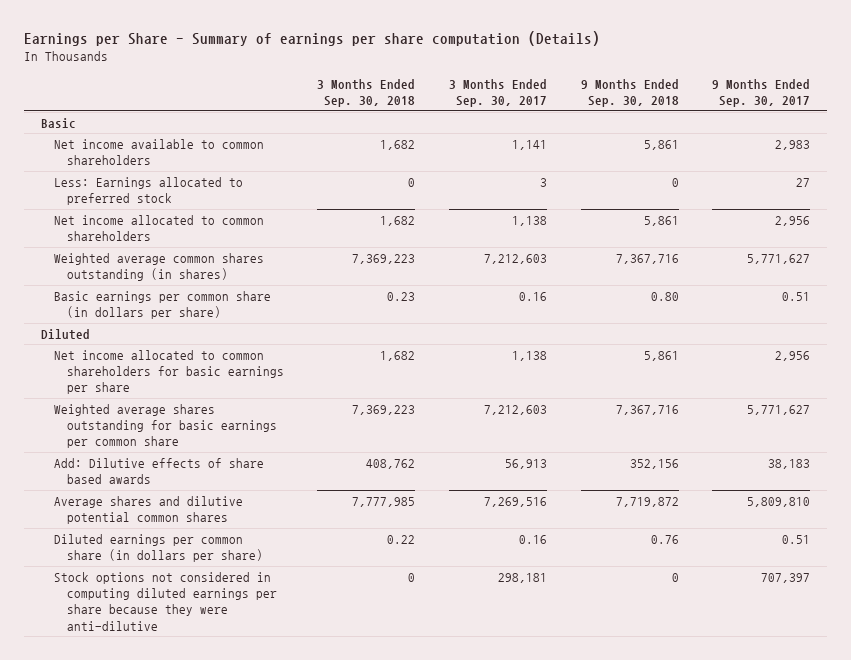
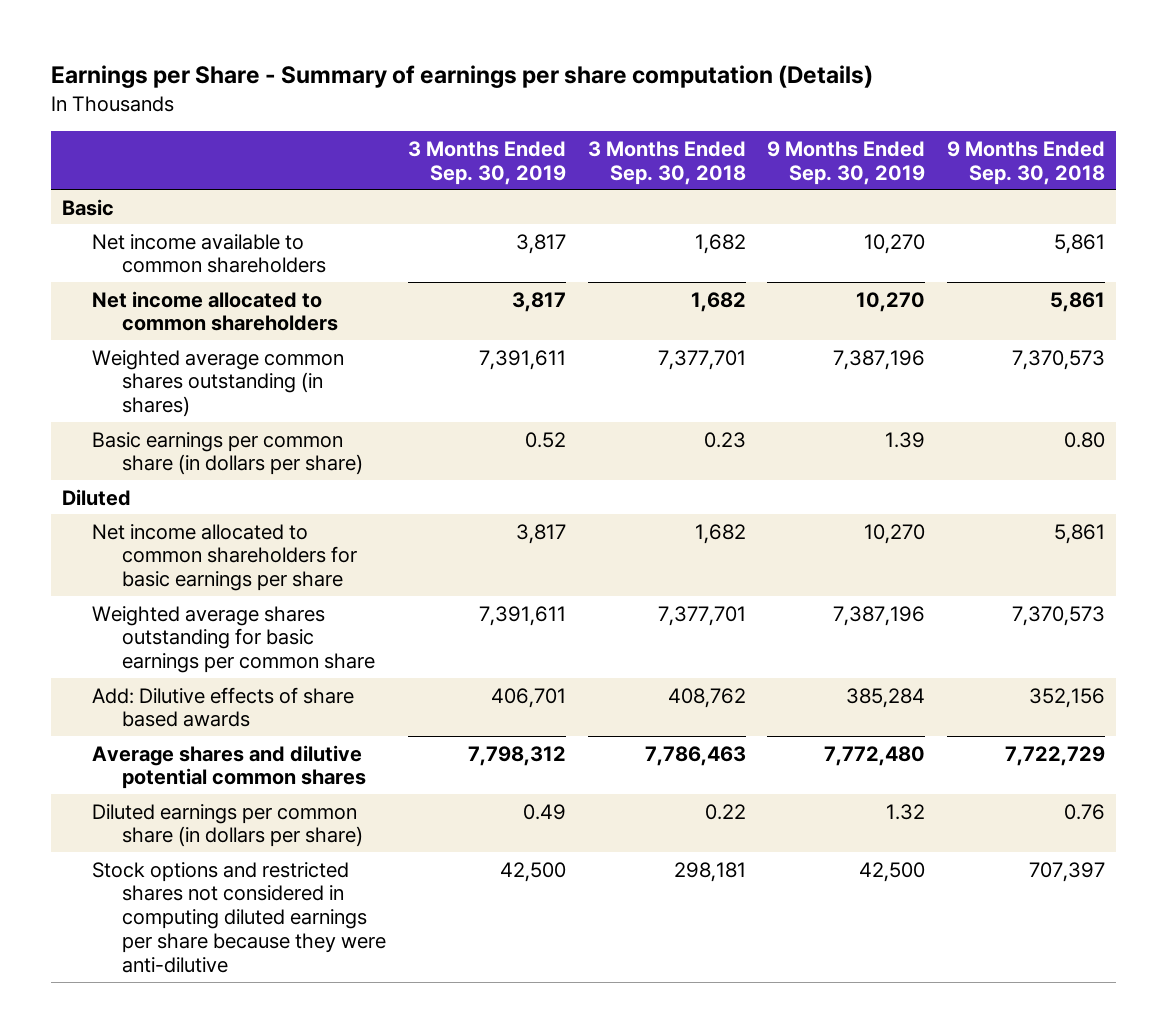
- | 3 Months Ended Sep. 30, 2018 | 3 Months Ended Sep. 30, 2017 | 9 Months Ended Sep. 30, 2018 | 9 Months Ended Sep. 30, 2017
+ | 3 Months Ended Sep. 30, 2019 | 3 Months Ended Sep. 30, 2018 | 9 Months Ended Sep. 30, 2019 | 9 Months Ended Sep. 30, 2018
- Less: Earnings allocated to preferred stock | 0 | 3 | 0 | 27
- Weighted average common shares outstanding (in shares) | 7,369,223 | 7,212,603 | 7,367,716 | 5,771,627
+ Weighted average common shares outstanding (in shares) | 7,391,611 | 7,377,701 | 7,387,196 | 7,370,573
- Weighted average shares outstanding for basic earnings per common share | 7,369,223 | 7,212,603 | 7,367,716 | 5,771,627
+ Weighted average shares outstanding for basic earnings per common share | 7,391,611 | 7,377,701 | 7,387,196 | 7,370,573
- Average shares and dilutive potential common shares | 7,777,985 | 7,269,516 | 7,719,872 | 5,809,810
+ Average shares and dilutive potential common shares | 7,798,312 | 7,786,463 | 7,772,480 | 7,722,729
- Stock options not considered in computing diluted earnings per share because they were anti-dilutive | 0 | 298,181 | 0 | 707,397
+ Stock options and restricted shares not considered in computing diluted earnings per share because they were anti-dilutive | 42,500 | 298,181 | 42,500 | 707,397

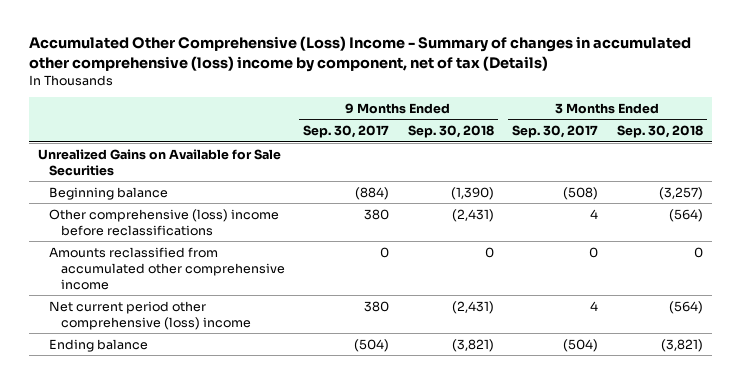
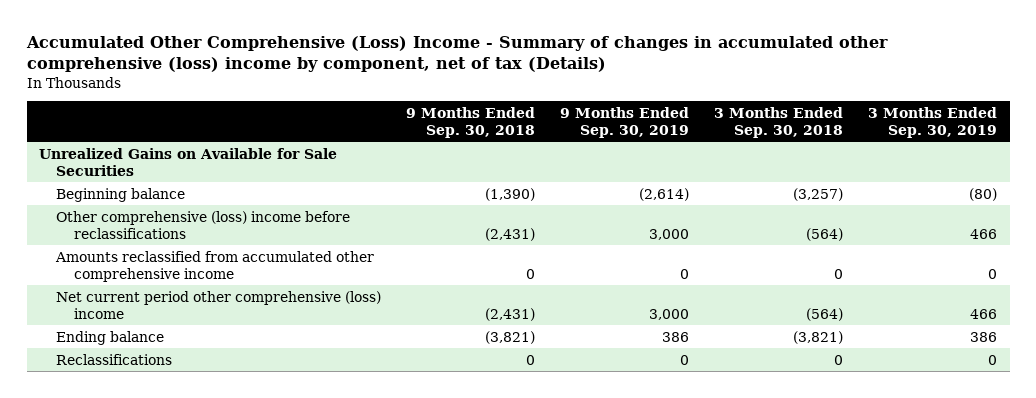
- | 9 Months Ended Sep. 30, 2017 | 9 Months Ended Sep. 30, 2018 | 3 Months Ended Sep. 30, 2017 | 3 Months Ended Sep. 30, 2018
+ | 9 Months Ended Sep. 30, 2018 | 9 Months Ended Sep. 30, 2019 | 3 Months Ended Sep. 30, 2018 | 3 Months Ended Sep. 30, 2019
+ Reclassifications | 0 | 0 | 0 | 0

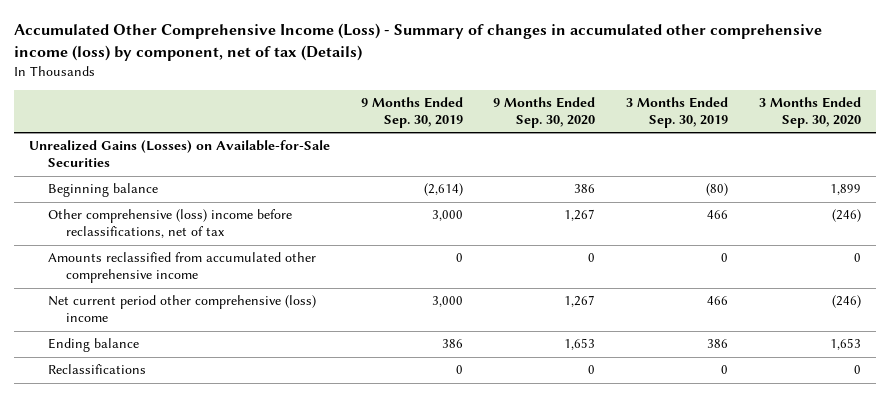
- Accumulated Other Comprehensive (Loss) Income - Summary of changes in accumulated other comprehensive (loss) income by component, net of tax (Details)
+ Accumulated Other Comprehensive Income (Loss) - Summary of changes in accumulated other comprehensive income (loss) by component, net of tax (Details)
- | 9 Months Ended Sep. 30, 2018 | 9 Months Ended Sep. 30, 2019 | 3 Months Ended Sep. 30, 2018 | 3 Months Ended Sep. 30, 2019
+ | 9 Months Ended Sep. 30, 2019 | 9 Months Ended Sep. 30, 2020 | 3 Months Ended Sep. 30, 2019 | 3 Months Ended Sep. 30, 2020
- Unrealized Gains on Available for Sale Securities
+ Unrealized Gains (Losses) on Available-for-Sale Securities
- Other comprehensive (loss) income before reclassifications | (2,431) | 3,000 | (564) | 466
+ Other comprehensive (loss) income before reclassifications, net of tax | 3,000 | 1,267 | 466 | (246)

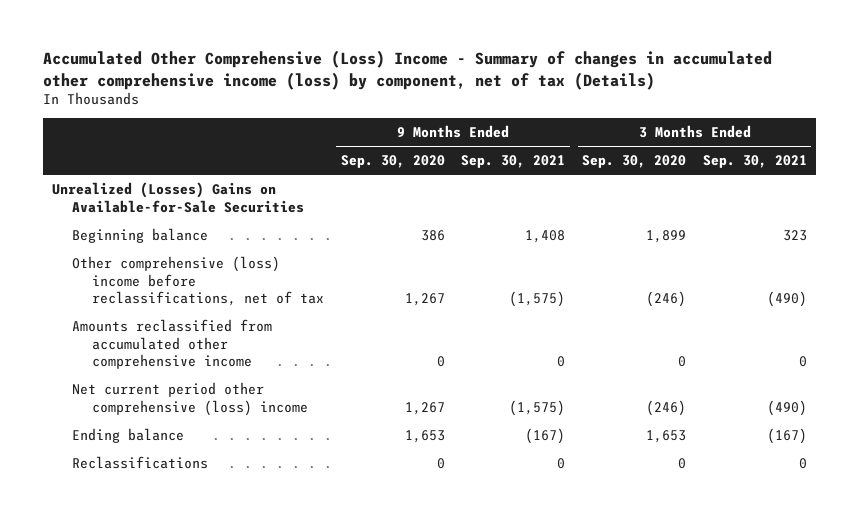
- Accumulated Other Comprehensive Income (Loss) - Summary of changes in accumulated other comprehensive income (loss) by component, net of tax (Details)
+ Accumulated Other Comprehensive (Loss) Income - Summary of changes in accumulated other comprehensive income (loss) by component, net of tax (Details)
- | 9 Months Ended Sep. 30, 2019 | 9 Months Ended Sep. 30, 2020 | 3 Months Ended Sep. 30, 2019 | 3 Months Ended Sep. 30, 2020
+ | 9 Months Ended Sep. 30, 2020 | 9 Months Ended Sep. 30, 2021 | 3 Months Ended Sep. 30, 2020 | 3 Months Ended Sep. 30, 2021
- Unrealized Gains (Losses) on Available-for-Sale Securities
+ Unrealized (Losses) Gains on Available-for-Sale Securities

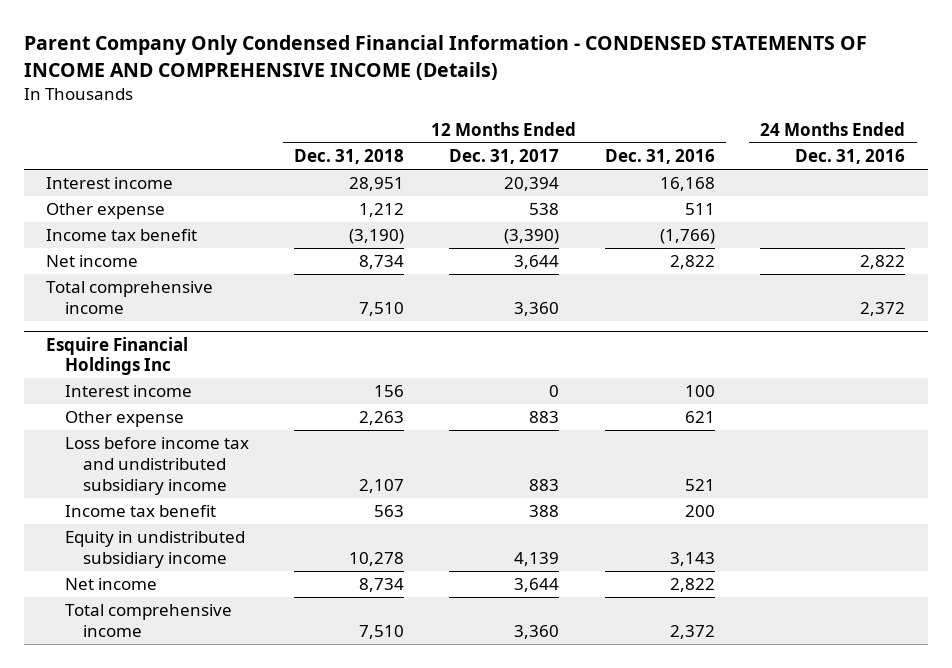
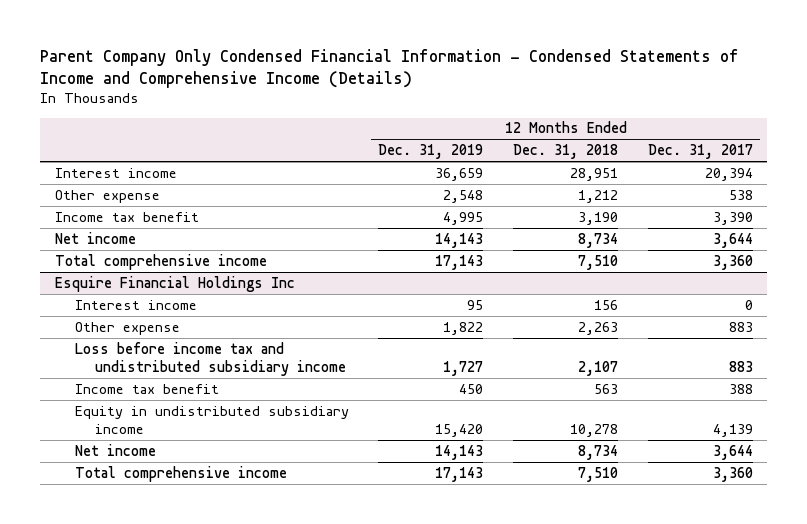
- Parent Company Only Condensed Financial Information - CONDENSED STATEMENTS OF INCOME AND COMPREHENSIVE INCOME (Details)
+ Parent Company Only Condensed Financial Information - Condensed Statements of Income and Comprehensive Income (Details)
- | 12 Months Ended Dec. 31, 2018 | 12 Months Ended Dec. 31, 2017 | 12 Months Ended Dec. 31, 2016 | 24 Months Ended Dec. 31, 2016
+ | 12 Months Ended Dec. 31, 2019 | 12 Months Ended Dec. 31, 2018 | 12 Months Ended Dec. 31, 2017
- Income tax benefit | (3,190) | (3,390) | (1,766) |
+ Income tax benefit | 4,995 | 3,190 | 3,390

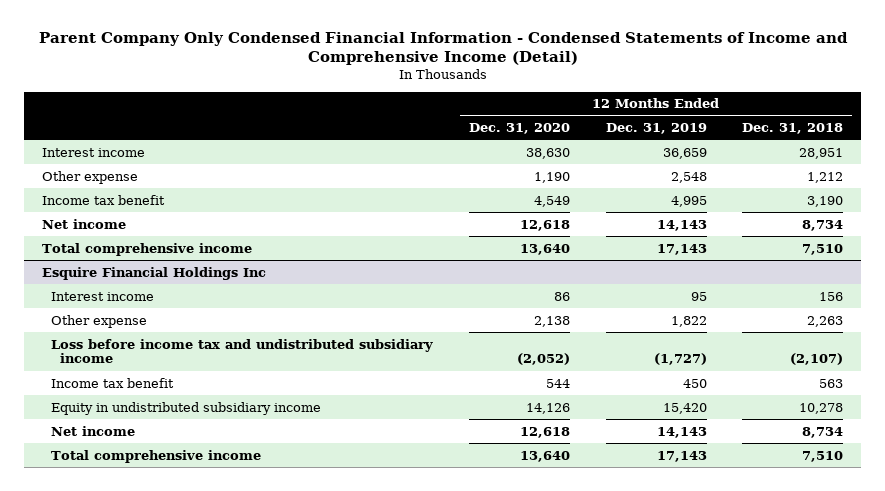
- Parent Company Only Condensed Financial Information - Condensed Statements of Income and Comprehensive Income (Details)
+ Parent Company Only Condensed Financial Information - Condensed Statements of Income and Comprehensive Income (Detail)
- | 12 Months Ended Dec. 31, 2019 | 12 Months Ended Dec. 31, 2018 | 12 Months Ended Dec. 31, 2017
+ | 12 Months Ended Dec. 31, 2020 | 12 Months Ended Dec. 31, 2019 | 12 Months Ended Dec. 31, 2018
@ Esquire Financial Holdings Inc
- Loss before income tax and undistributed subsidiary income | 1,727 | 2,107 | 883
+ Loss before income tax and undistributed subsidiary income | (2,052) | (1,727) | (2,107)

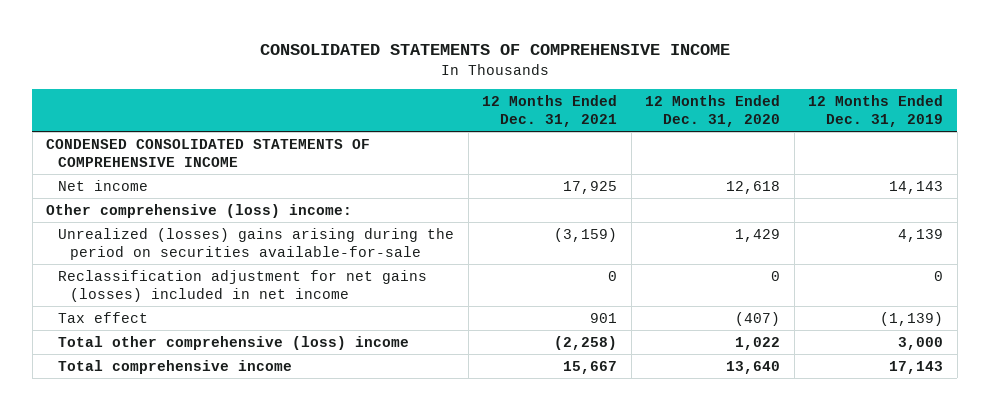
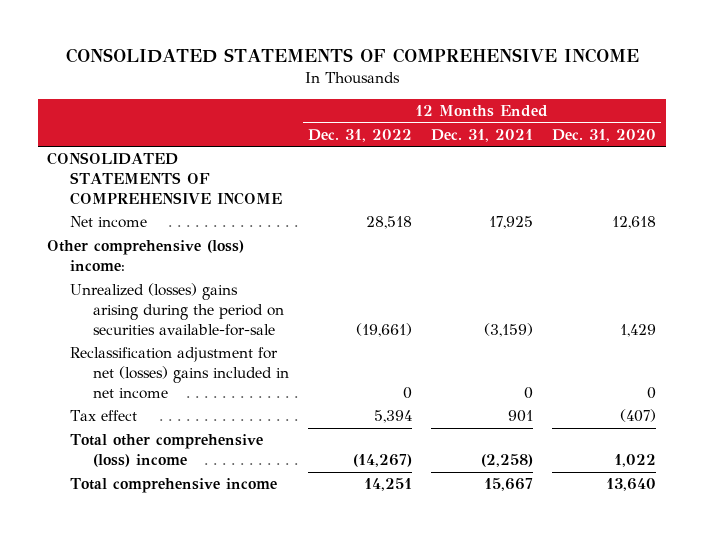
- | 12 Months Ended Dec. 31, 2021 | 12 Months Ended Dec. 31, 2020 | 12 Months Ended Dec. 31, 2019
+ | 12 Months Ended Dec. 31, 2022 | 12 Months Ended Dec. 31, 2021 | 12 Months Ended Dec. 31, 2020
- CONDENSED CONSOLIDATED STATEMENTS OF COMPREHENSIVE INCOME
+ CONSOLIDATED STATEMENTS OF COMPREHENSIVE INCOME
- Reclassification adjustment for net gains (losses) included in net income | 0 | 0 | 0
+ Reclassification adjustment for net (losses) gains included in net income | 0 | 0 | 0

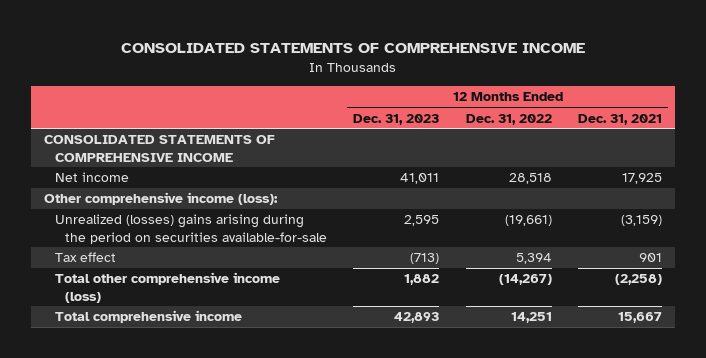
- | 12 Months Ended Dec. 31, 2022 | 12 Months Ended Dec. 31, 2021 | 12 Months Ended Dec. 31, 2020
+ | 12 Months Ended Dec. 31, 2023 | 12 Months Ended Dec. 31, 2022 | 12 Months Ended Dec. 31, 2021
- Other comprehensive (loss) income:
+ Other comprehensive income (loss):
- Reclassification adjustment for net (losses) gains included in net income | 0 | 0 | 0
- Total other comprehensive (loss) income | (14,267) | (2,258) | 1,022
+ Total other comprehensive income (loss) | 1,882 | (14,267) | (2,258)

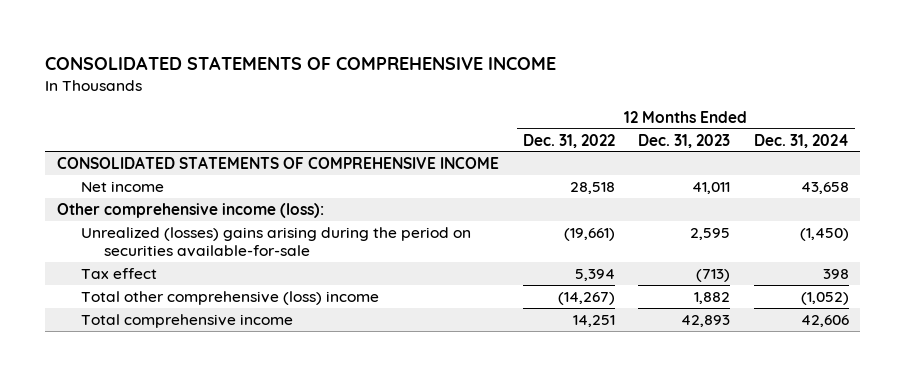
- | 12 Months Ended Dec. 31, 2023 | 12 Months Ended Dec. 31, 2022 | 12 Months Ended Dec. 31, 2021
+ | 12 Months Ended Dec. 31, 2022 | 12 Months Ended Dec. 31, 2023 | 12 Months Ended Dec. 31, 2024
- Total other comprehensive income (loss) | 1,882 | (14,267) | (2,258)
+ Total other comprehensive (loss) income | (14,267) | 1,882 | (1,052)

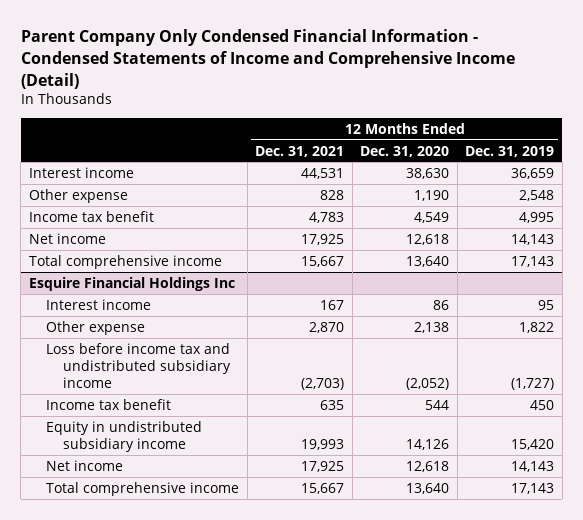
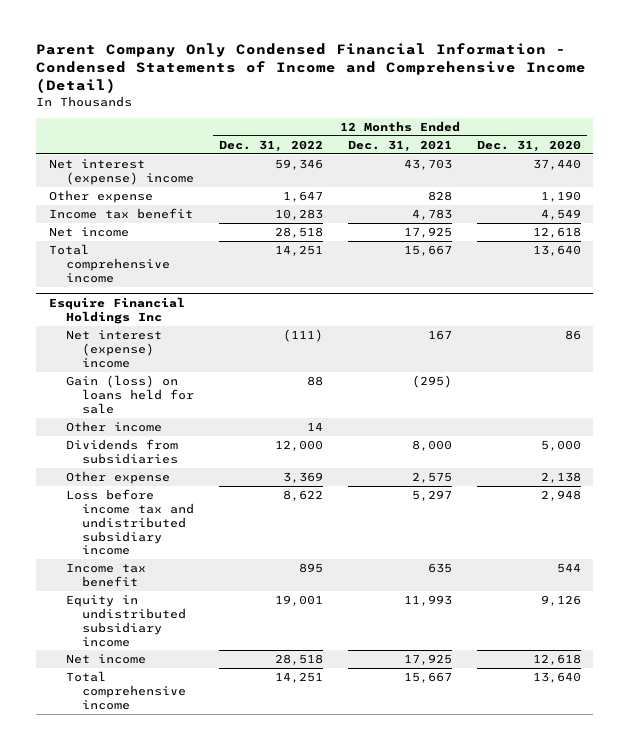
- | 12 Months Ended Dec. 31, 2021 | 12 Months Ended Dec. 31, 2020 | 12 Months Ended Dec. 31, 2019
+ | 12 Months Ended Dec. 31, 2022 | 12 Months Ended Dec. 31, 2021 | 12 Months Ended Dec. 31, 2020
- Interest income | 44,531 | 38,630 | 36,659
+ Net interest (expense) income | 59,346 | 43,703 | 37,440
@ Esquire Financial Holdings Inc
- Interest income | 167 | 86 | 95
- Other expense | 2,870 | 2,138 | 1,822
- Loss before income tax and undistributed subsidiary income | (2,703) | (2,052) | (1,727)
+ Net interest (expense) income | (111) | 167 | 86
+ Gain (loss) on loans held for sale | 88 | (295) |
+ Other income | 14 | |
+ Dividends from subsidiaries | 12,000 | 8,000 | 5,000
+ Other expense | 3,369 | 2,575 | 2,138
+ Loss before income tax and undistributed subsidiary income | 8,622 | 5,297 | 2,948
- Equity in undistributed subsidiary income | 19,993 | 14,126 | 15,420
+ Equity in undistributed subsidiary income | 19,001 | 11,993 | 9,126

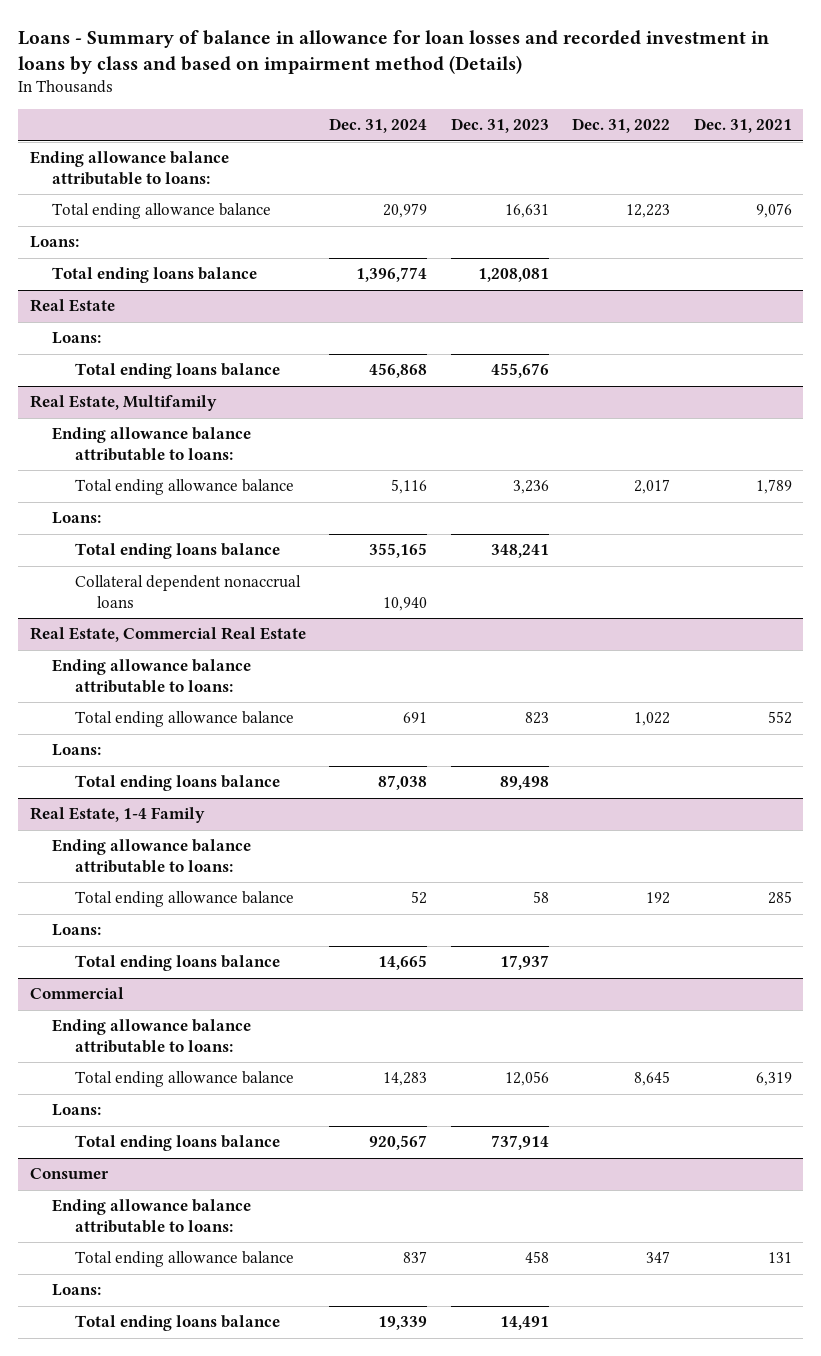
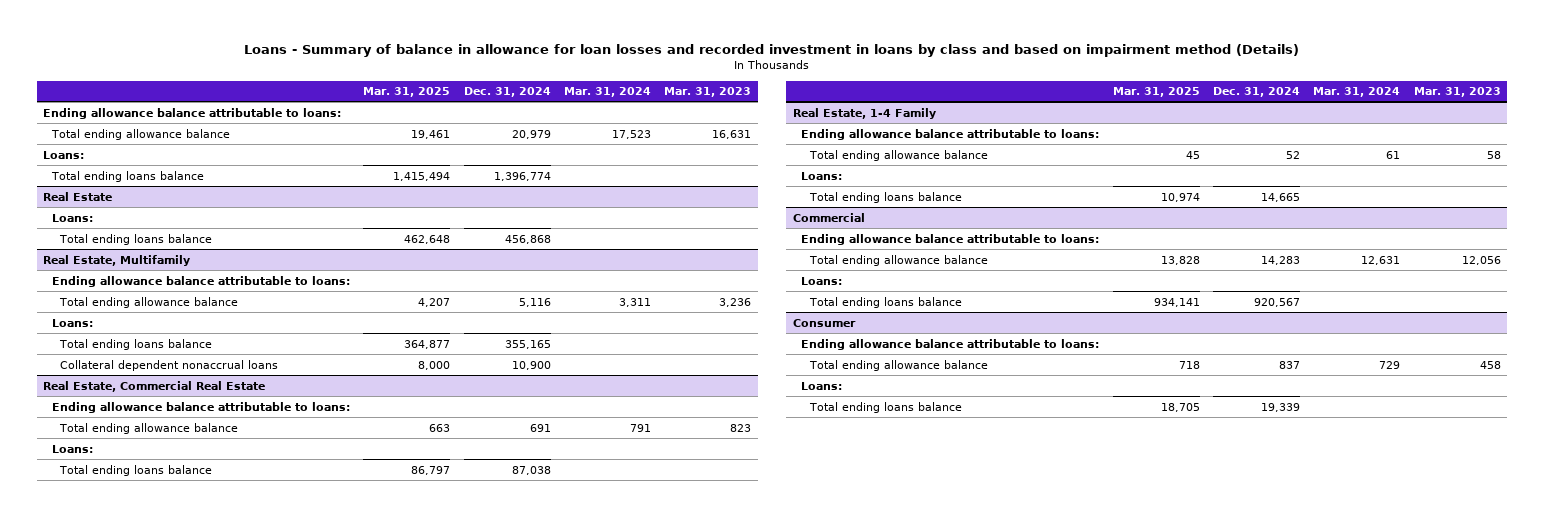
- | Dec. 31, 2024 | Dec. 31, 2023 | Dec. 31, 2022 | Dec. 31, 2021
+ | Mar. 31, 2025 | Dec. 31, 2024 | Mar. 31, 2024 | Mar. 31, 2023
@ Real Estate, Multifamily
- Collateral dependent nonaccrual loans | 10,940 | | |
+ Collateral dependent nonaccrual loans | 8,000 | 10,900 | |

